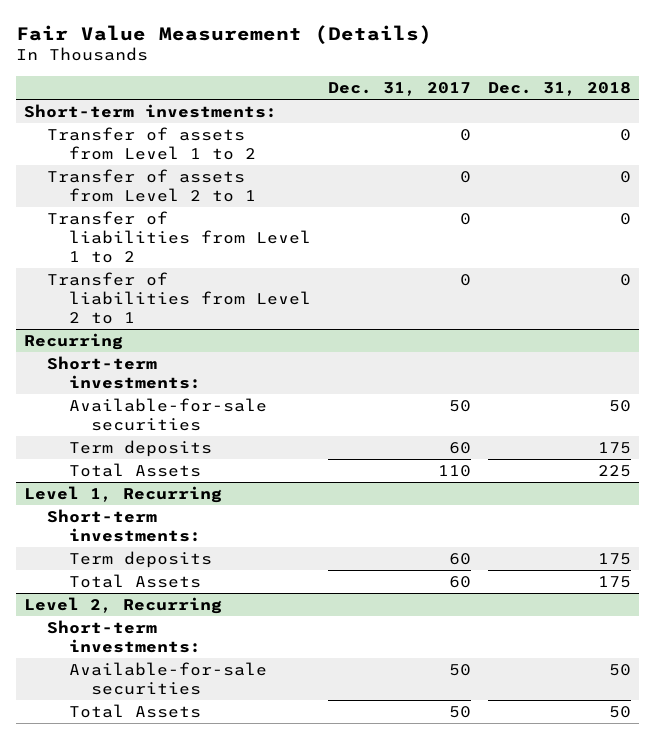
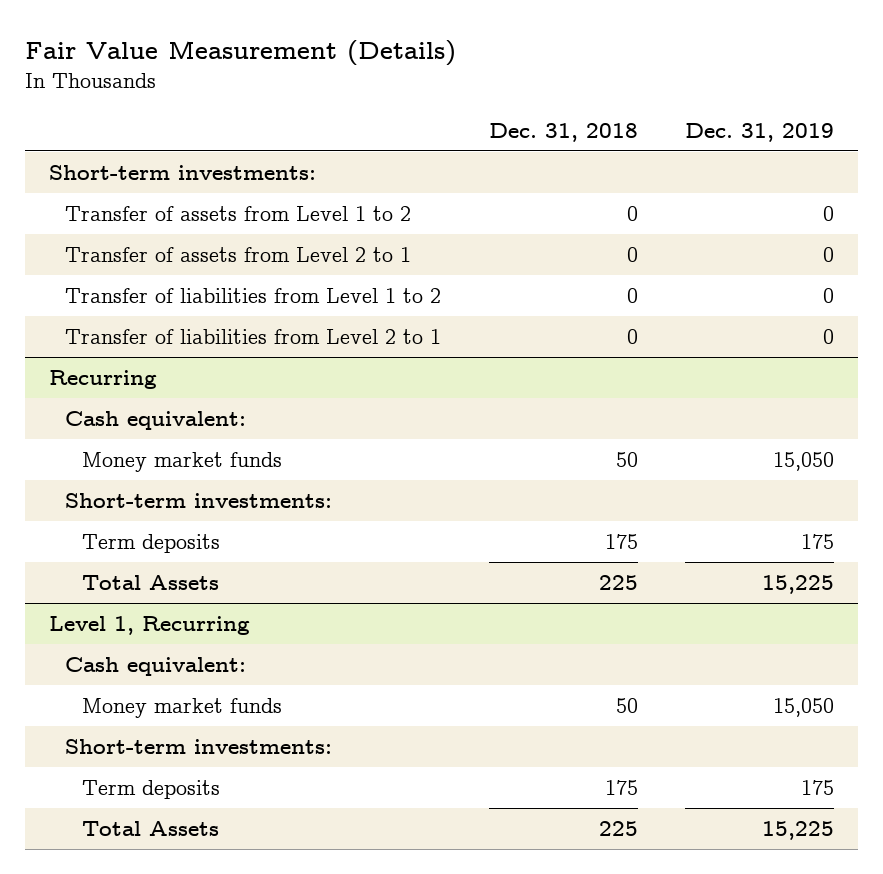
- | Dec. 31, 2017 | Dec. 31, 2018
+ | Dec. 31, 2018 | Dec. 31, 2019
@ Recurring
+ Cash equivalent:
+ Money market funds | 50 | 15,050
- Available-for-sale securities | 50 | 50
@ Level 1, Recurring
+ Cash equivalent:
+ Money market funds | 50 | 15,050
- Total Assets | 60 | 175
- Level 2, Recurring
- Short-term investments:
- Available-for-sale securities | 50 | 50
- Total Assets | 50 | 50
@ Level 1, Recurring
+ Total Assets | 225 | 15,225

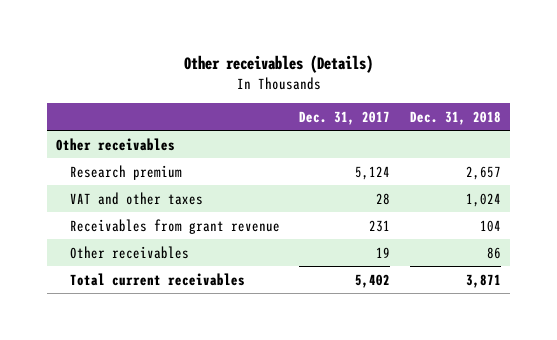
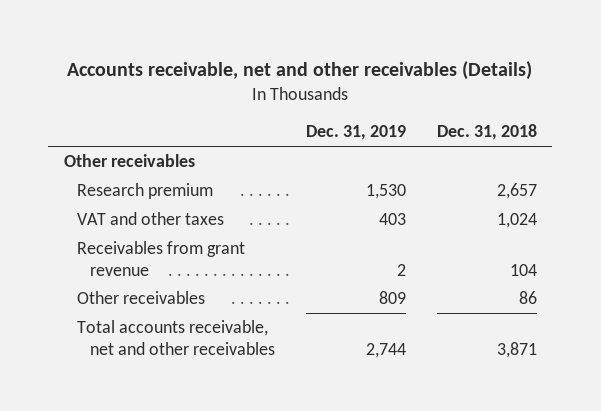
- Other receivables (Details)
+ Accounts receivable, net and other receivables (Details)
- | Dec. 31, 2017 | Dec. 31, 2018
+ | Dec. 31, 2019 | Dec. 31, 2018
- Total current receivables | 5,402 | 3,871
+ Total accounts receivable, net and other receivables | 2,744 | 3,871

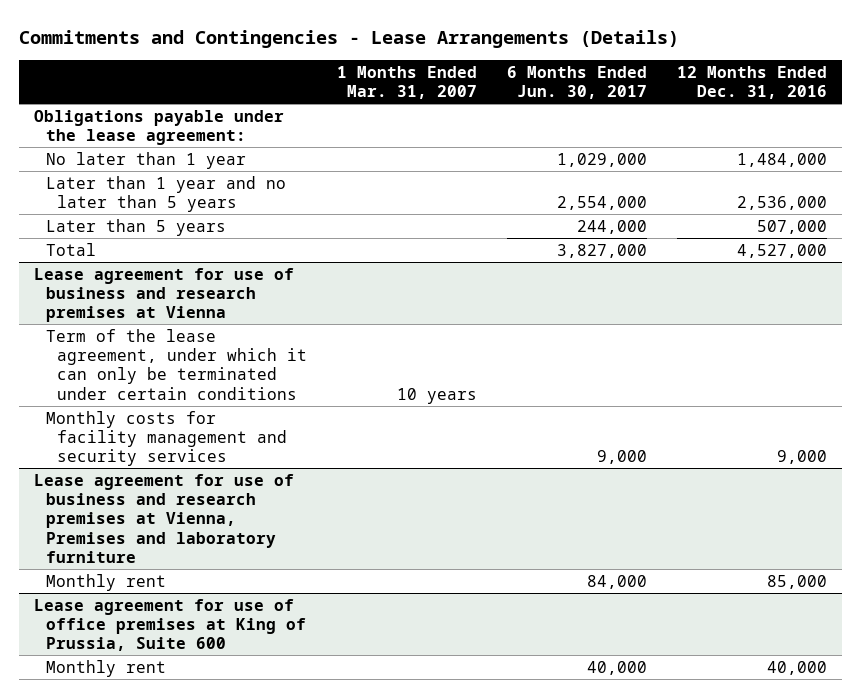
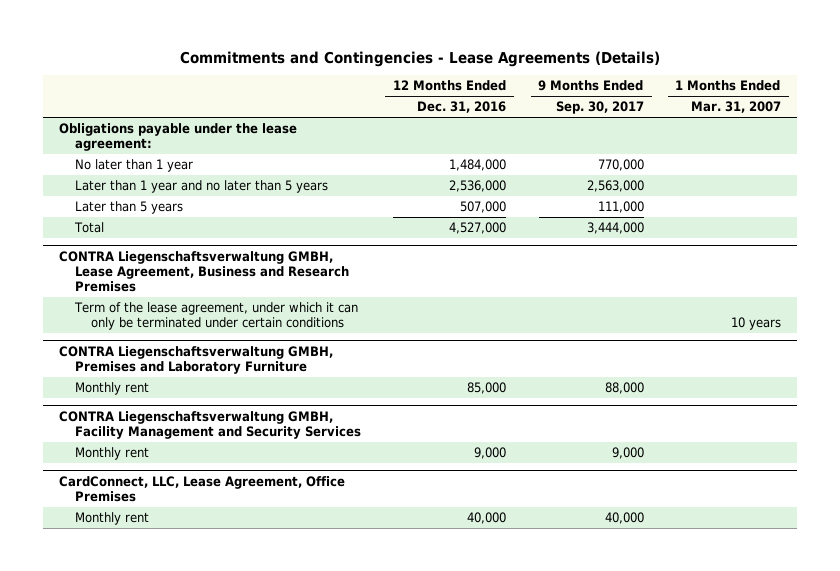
- Commitments and Contingencies - Lease Arrangements (Details)
+ Commitments and Contingencies - Lease Agreements (Details)
- | 1 Months Ended Mar. 31, 2007 | 6 Months Ended Jun. 30, 2017 | 12 Months Ended Dec. 31, 2016
+ | 12 Months Ended Dec. 31, 2016 | 9 Months Ended Sep. 30, 2017 | 1 Months Ended Mar. 31, 2007
- Lease agreement for use of business and research premises at Vienna
+ CONTRA Liegenschaftsverwaltung GMBH, Lease Agreement, Business and Research Premises
- Monthly costs for facility management and security services | | 9,000 | 9,000
- Lease agreement for use of business and research premises at Vienna, Premises and laboratory furniture
+ CONTRA Liegenschaftsverwaltung GMBH, Premises and Laboratory Furniture
- Lease agreement for use of office premises at King of Prussia, Suite 600
+ CONTRA Liegenschaftsverwaltung GMBH, Facility Management and Security Services
+ Monthly rent | 9,000 | 9,000 |
+ CardConnect, LLC, Lease Agreement, Office Premises

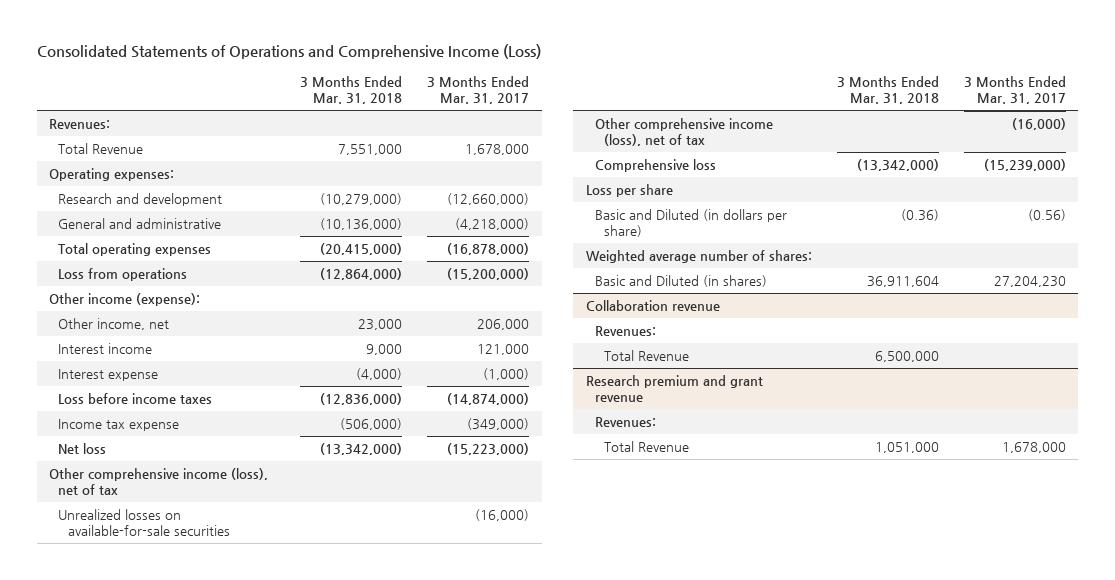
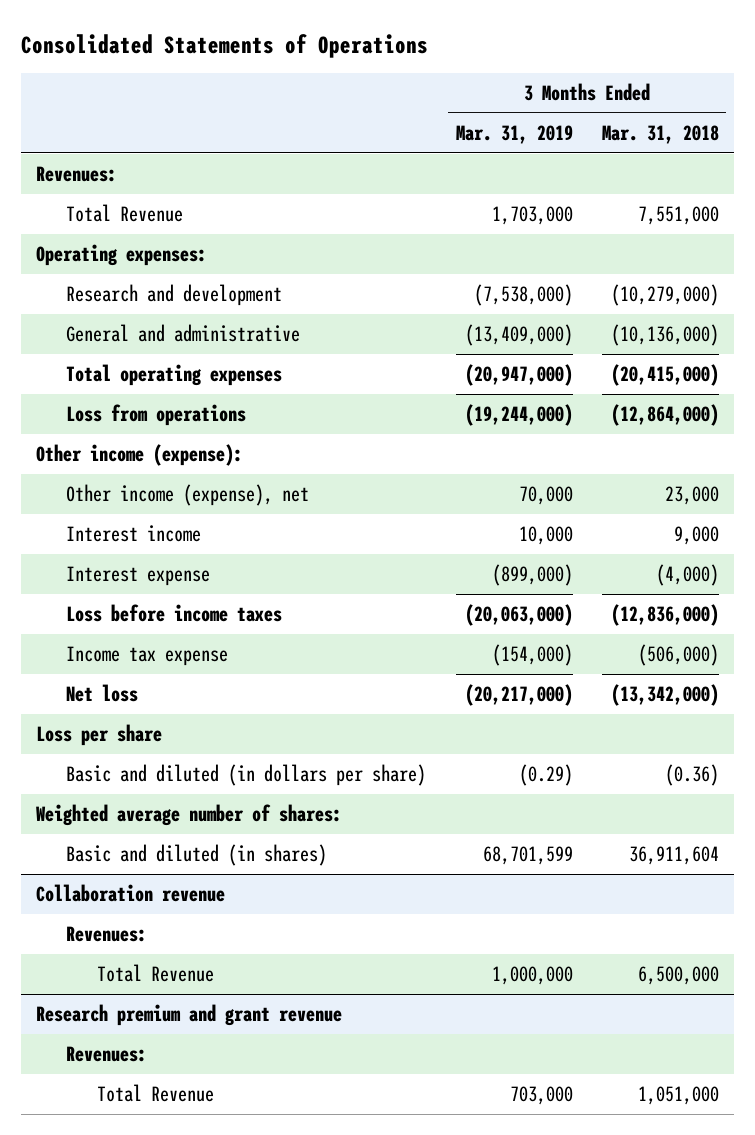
- Consolidated Statements of Operations and Comprehensive Income (Loss)
+ Consolidated Statements of Operations
- | 3 Months Ended Mar. 31, 2018 | 3 Months Ended Mar. 31, 2017
+ | 3 Months Ended Mar. 31, 2019 | 3 Months Ended Mar. 31, 2018
- Other income, net | 23,000 | 206,000
+ Other income (expense), net | 70,000 | 23,000
- Other comprehensive income (loss), net of tax
- Unrealized losses on available-for-sale securities | | (16,000)
- Other comprehensive income (loss), net of tax | | (16,000)
- Comprehensive loss | (13,342,000) | (15,239,000)
- Basic and Diluted (in dollars per share) | (0.36) | (0.56)
+ Basic and diluted (in dollars per share) | (0.29) | (0.36)
- Basic and Diluted (in shares) | 36,911,604 | 27,204,230
+ Basic and diluted (in shares) | 68,701,599 | 36,911,604

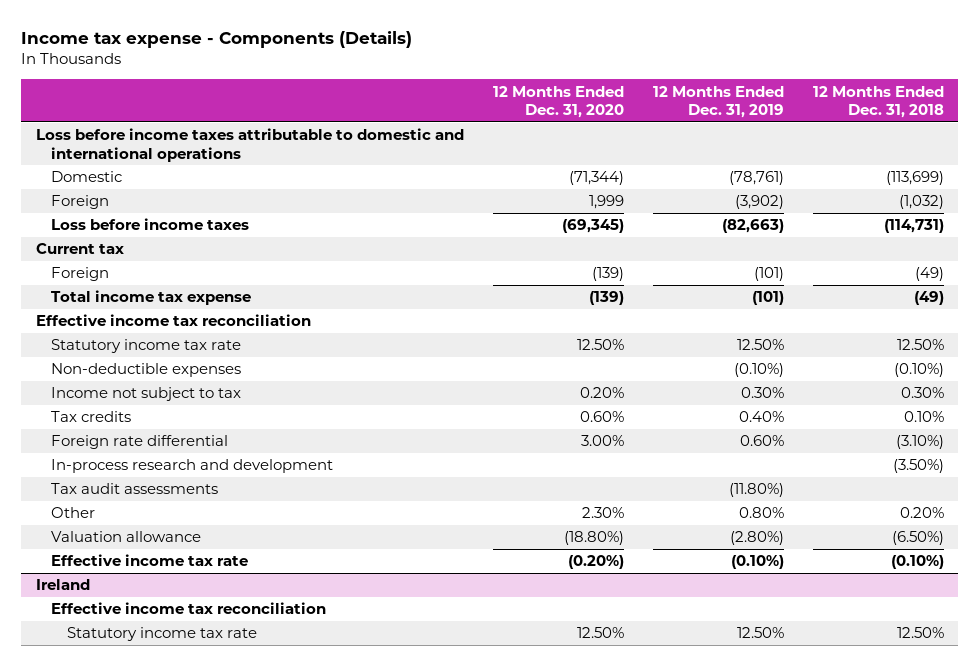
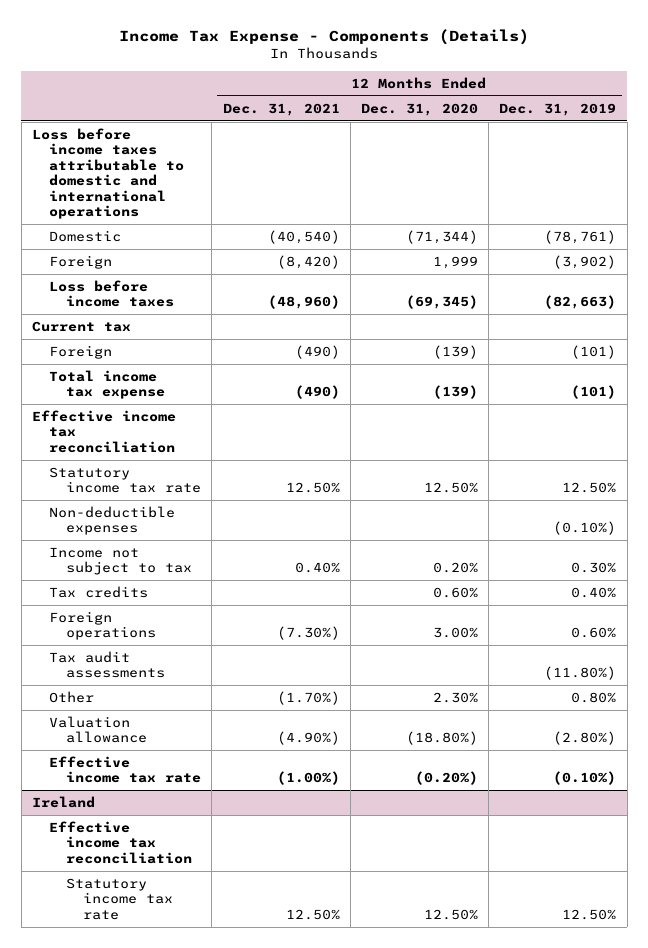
- Income tax expense - Components (Details)
+ Income Tax Expense - Components (Details)
- | 12 Months Ended Dec. 31, 2020 | 12 Months Ended Dec. 31, 2019 | 12 Months Ended Dec. 31, 2018
+ | 12 Months Ended Dec. 31, 2021 | 12 Months Ended Dec. 31, 2020 | 12 Months Ended Dec. 31, 2019
- Foreign rate differential | 3.00% | 0.60% | (3.10%)
- In-process research and development | | | (3.50%)
+ Foreign operations | (7.30%) | 3.00% | 0.60%

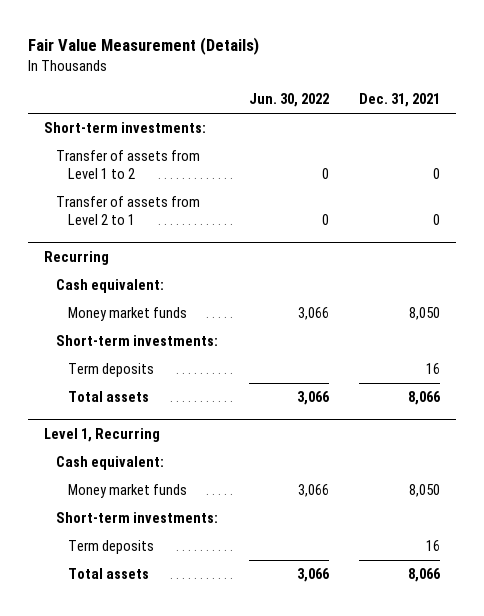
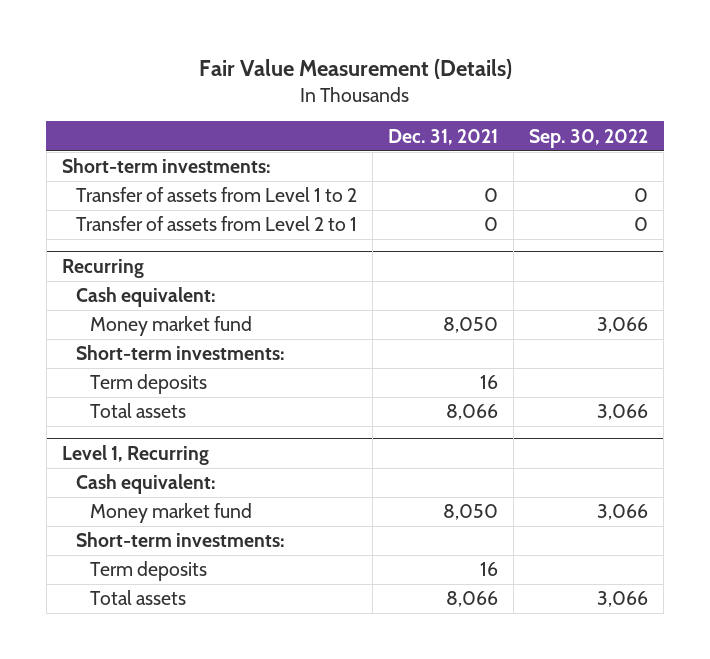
- | Jun. 30, 2022 | Dec. 31, 2021
+ | Dec. 31, 2021 | Sep. 30, 2022
@ Recurring
- Money market funds | 3,066 | 8,050
+ Money market fund | 8,050 | 3,066
@ Level 1, Recurring
- Money market funds | 3,066 | 8,050
+ Money market fund | 8,050 | 3,066

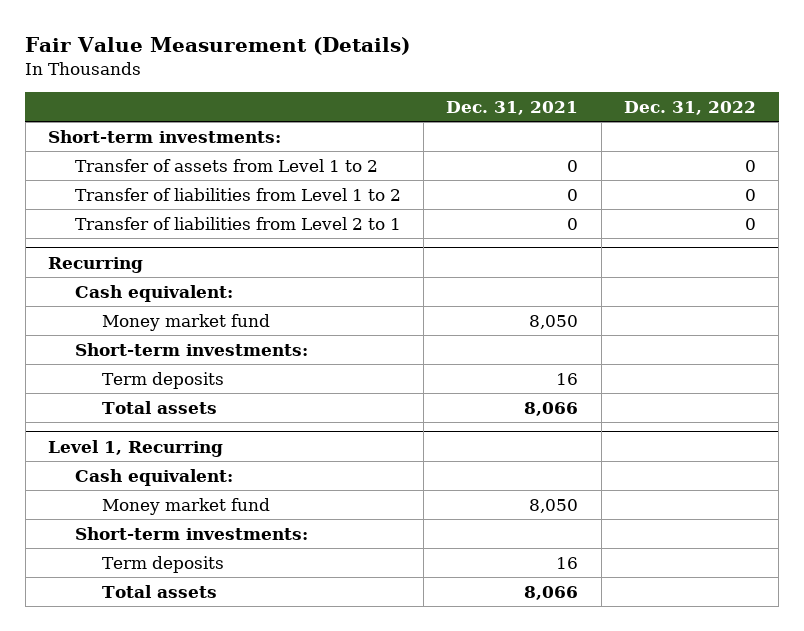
- | Dec. 31, 2021 | Sep. 30, 2022
+ | Dec. 31, 2021 | Dec. 31, 2022
- Transfer of assets from Level 2 to 1 | 0 | 0
+ Transfer of liabilities from Level 1 to 2 | 0 | 0
+ Transfer of liabilities from Level 2 to 1 | 0 | 0

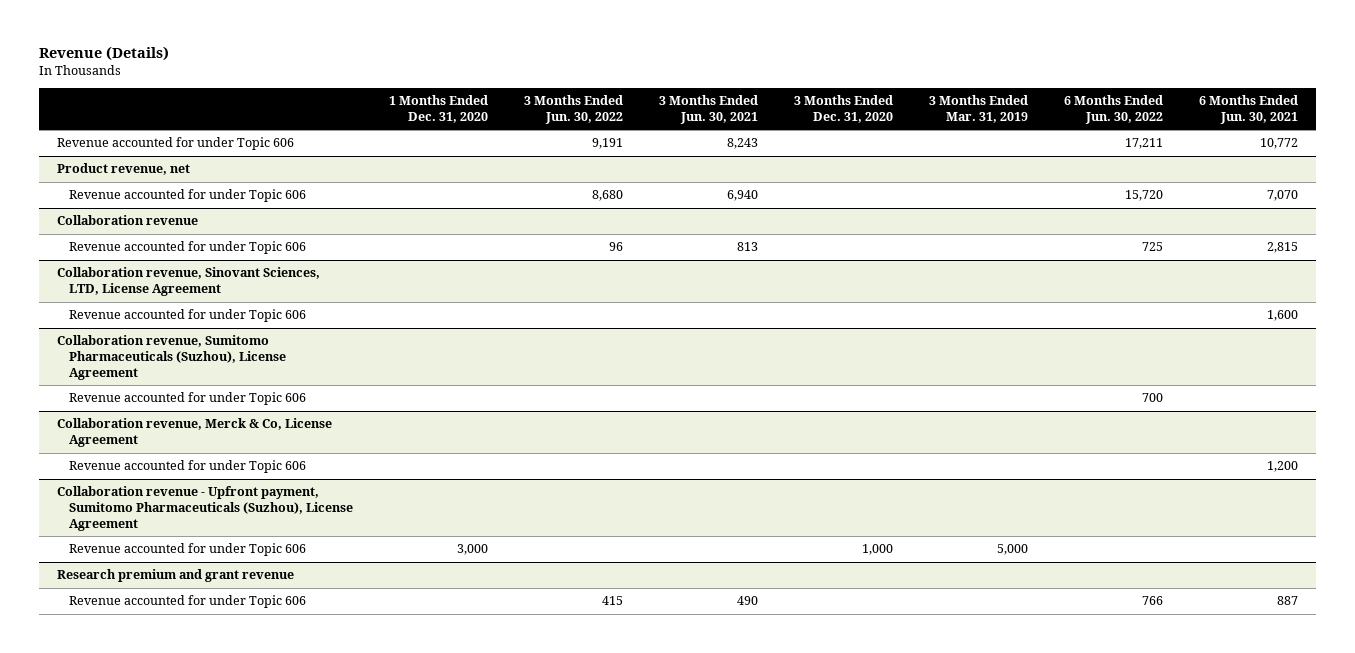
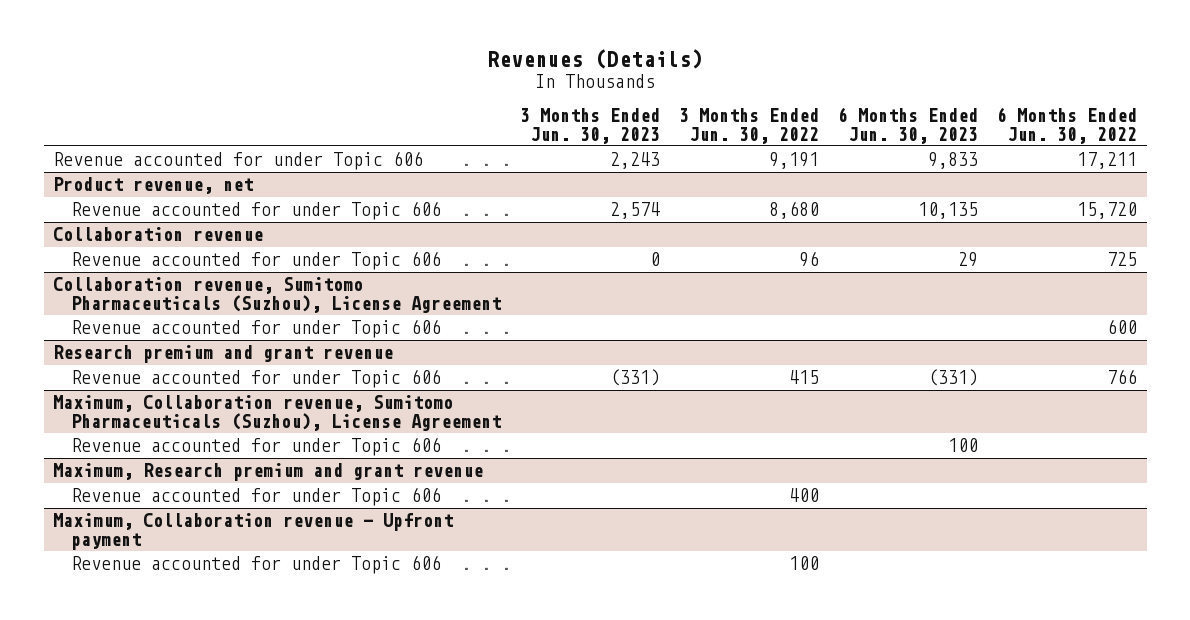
- Revenue (Details)
+ Revenues (Details)
- | 1 Months Ended Dec. 31, 2020 | 3 Months Ended Jun. 30, 2022 | 3 Months Ended Jun. 30, 2021 | 3 Months Ended Dec. 31, 2020 | 3 Months Ended Mar. 31, 2019 | 6 Months Ended Jun. 30, 2022 | 6 Months Ended Jun. 30, 2021
+ | 3 Months Ended Jun. 30, 2023 | 3 Months Ended Jun. 30, 2022 | 6 Months Ended Jun. 30, 2023 | 6 Months Ended Jun. 30, 2022
- Collaboration revenue, Sinovant Sciences, LTD, License Agreement
- Revenue accounted for under Topic 606 | | | | | | | 1,600
@ Collaboration revenue, Sumitomo Pharmaceuticals (Suzhou), License Agreement
- Revenue accounted for under Topic 606 | | | | | | 700 |
- Collaboration revenue, Merck & Co, License Agreement
- Revenue accounted for under Topic 606 | | | | | | | 1,200
- Collaboration revenue - Upfront payment, Sumitomo Pharmaceuticals (Suzhou), License Agreement
- Revenue accounted for under Topic 606 | 3,000 | | | 1,000 | 5,000 | |
@ Collaboration revenue, Sumitomo Pharmaceuticals (Suzhou), License Agreement
+ Revenue accounted for under Topic 606 | | | | 600
+ Maximum, Collaboration revenue, Sumitomo Pharmaceuticals (Suzhou), License Agreement
+ Revenue accounted for under Topic 606 | | | 100 |
+ Maximum, Research premium and grant revenue
+ Revenue accounted for under Topic 606 | | 400 | |
+ Maximum, Collaboration revenue - Upfront payment
+ Revenue accounted for under Topic 606 | | 100 | |

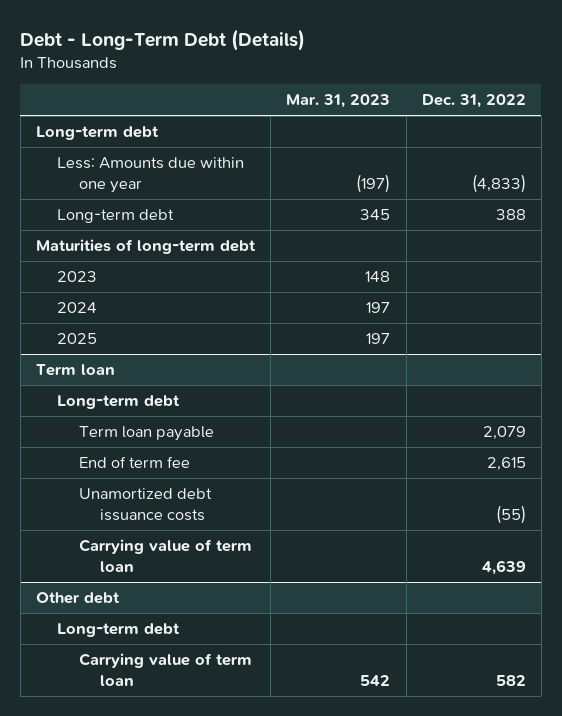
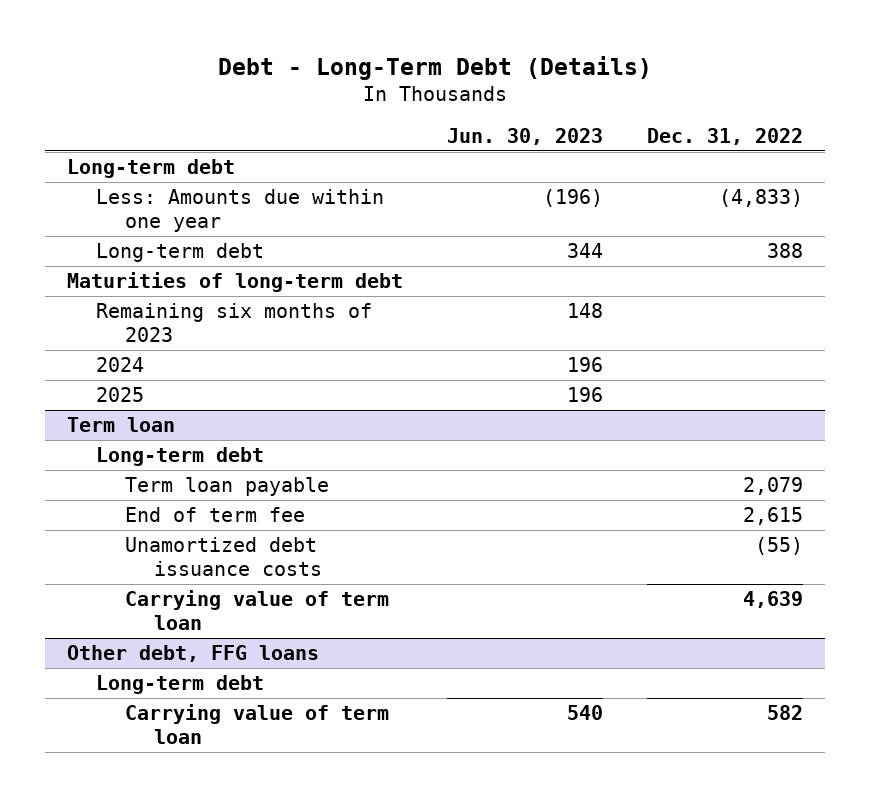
- | Mar. 31, 2023 | Dec. 31, 2022
+ | Jun. 30, 2023 | Dec. 31, 2022
- 2023 | 148 |
+ Remaining six months of 2023 | 148 |
- Other debt
+ Other debt, FFG loans

